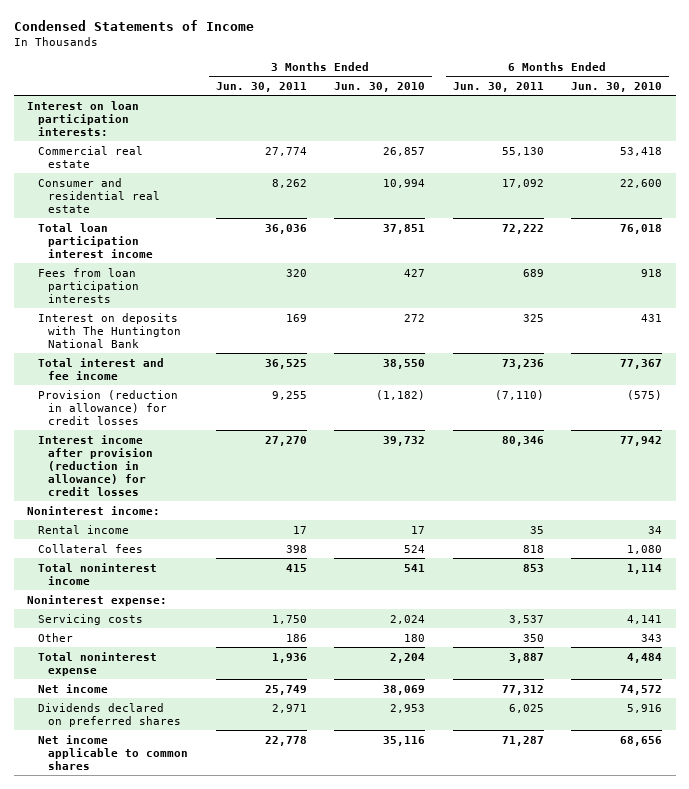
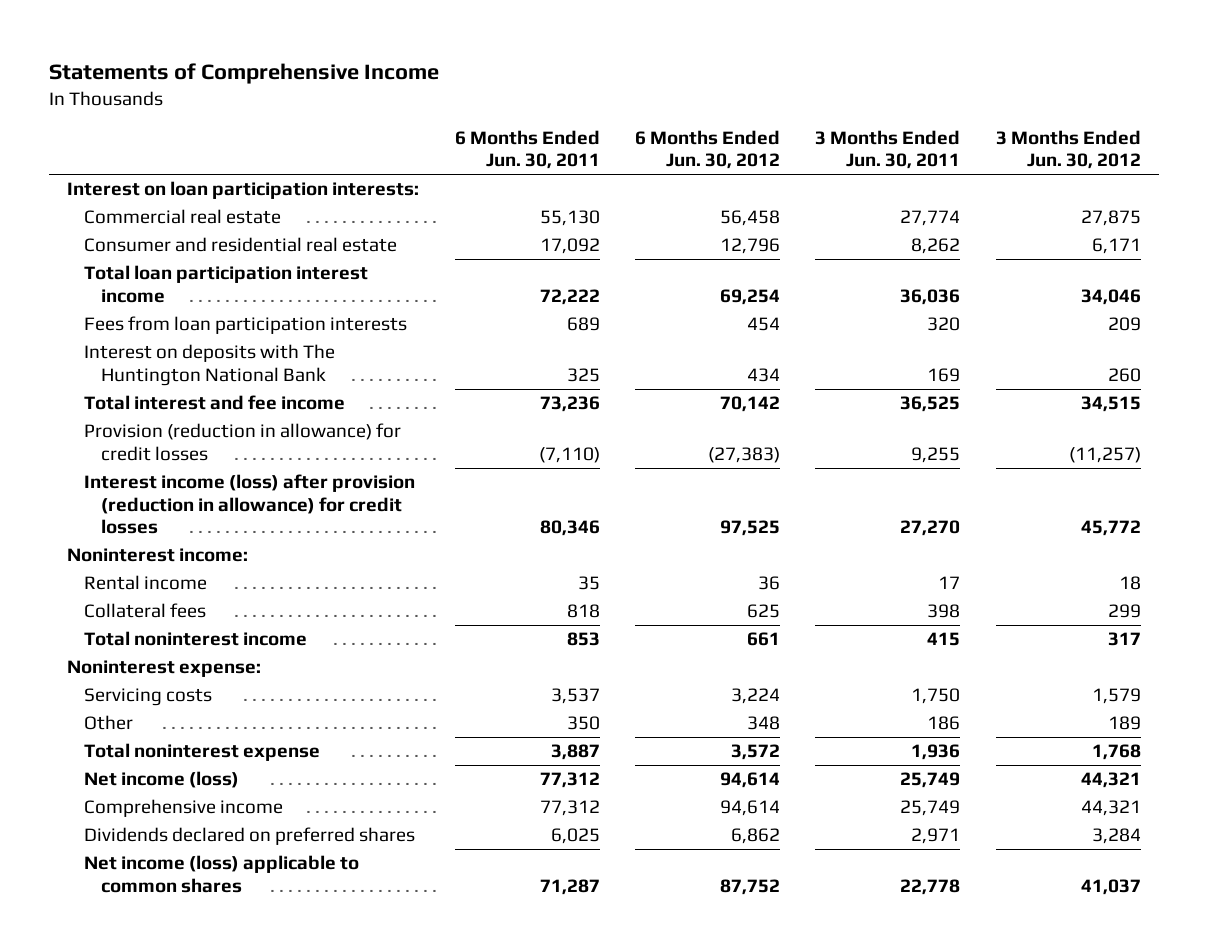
- Condensed Statements of Income
+ Statements of Comprehensive Income
- | 3 Months Ended Jun. 30, 2011 | 3 Months Ended Jun. 30, 2010 | 6 Months Ended Jun. 30, 2011 | 6 Months Ended Jun. 30, 2010
+ | 6 Months Ended Jun. 30, 2011 | 6 Months Ended Jun. 30, 2012 | 3 Months Ended Jun. 30, 2011 | 3 Months Ended Jun. 30, 2012
- Interest income after provision (reduction in allowance) for credit losses | 27,270 | 39,732 | 80,346 | 77,942
+ Interest income (loss) after provision (reduction in allowance) for credit losses | 80,346 | 97,525 | 27,270 | 45,772
- Net income | 25,749 | 38,069 | 77,312 | 74,572
+ Net income (loss) | 77,312 | 94,614 | 25,749 | 44,321
+ Comprehensive income | 77,312 | 94,614 | 25,749 | 44,321
- Net income applicable to common shares | 22,778 | 35,116 | 71,287 | 68,656
+ Net income (loss) applicable to common shares | 71,287 | 87,752 | 22,778 | 41,037

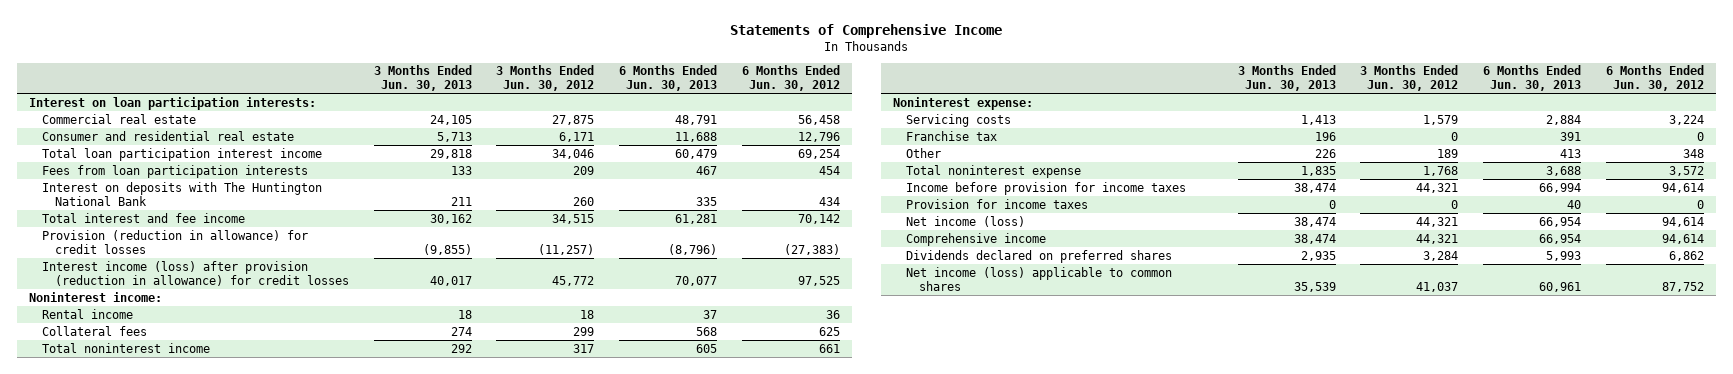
- | 6 Months Ended Jun. 30, 2011 | 6 Months Ended Jun. 30, 2012 | 3 Months Ended Jun. 30, 2011 | 3 Months Ended Jun. 30, 2012
+ | 3 Months Ended Jun. 30, 2013 | 3 Months Ended Jun. 30, 2012 | 6 Months Ended Jun. 30, 2013 | 6 Months Ended Jun. 30, 2012
+ Franchise tax | 196 | 0 | 391 | 0
+ Income before provision for income taxes | 38,474 | 44,321 | 66,994 | 94,614
+ Provision for income taxes | 0 | 0 | 40 | 0

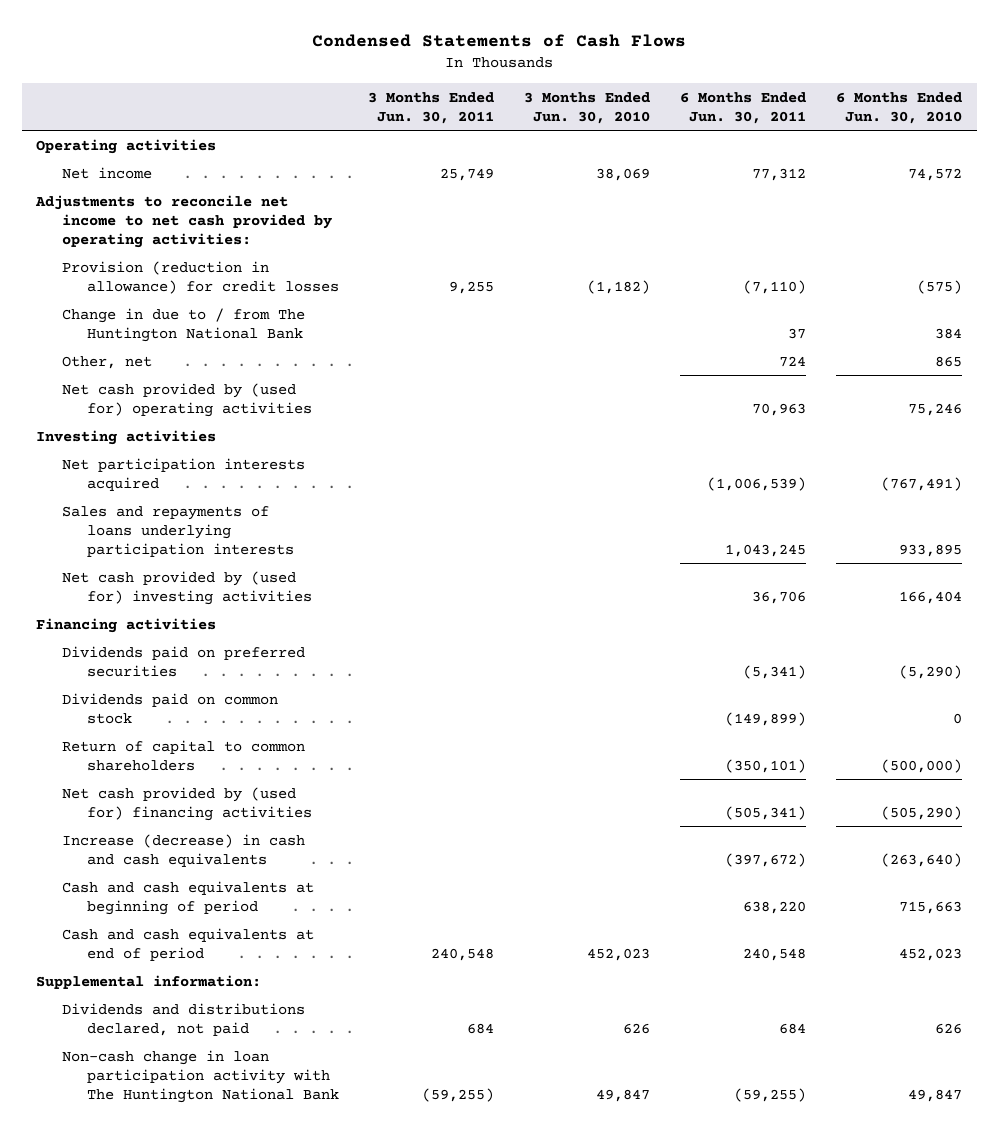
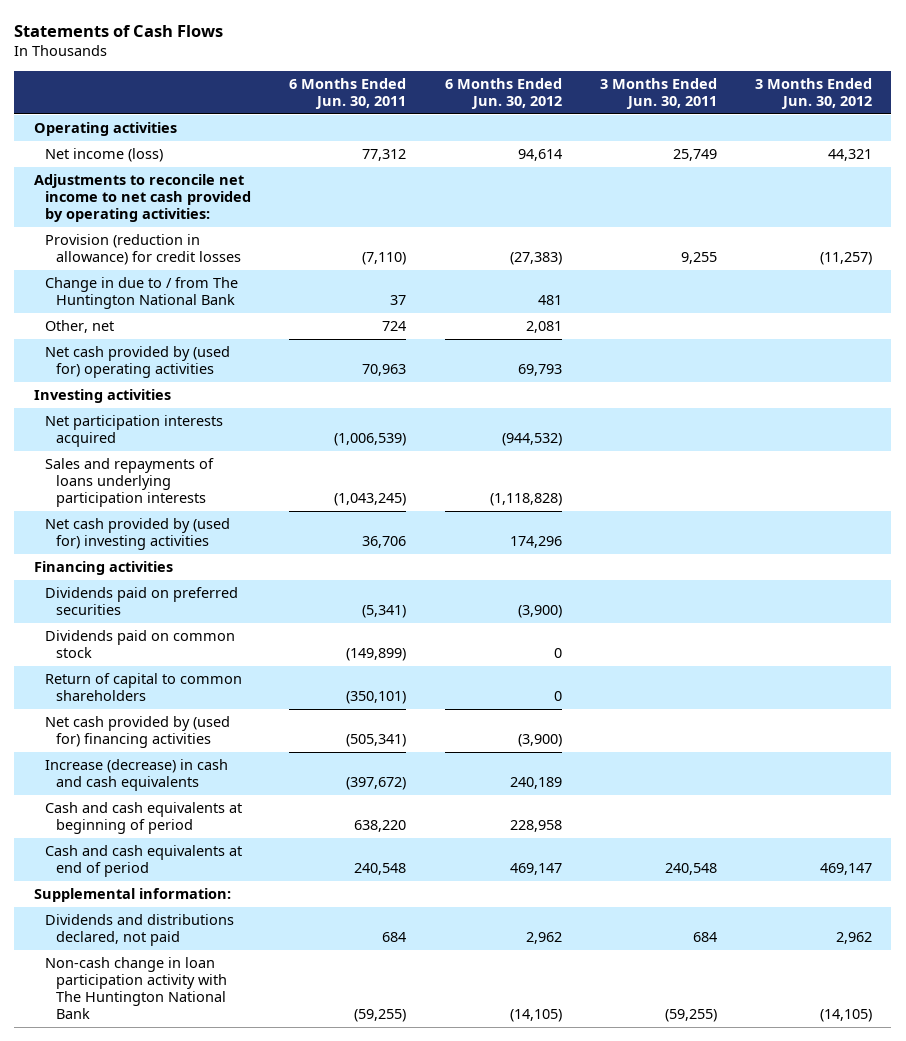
- Condensed Statements of Cash Flows
+ Statements of Cash Flows
- | 3 Months Ended Jun. 30, 2011 | 3 Months Ended Jun. 30, 2010 | 6 Months Ended Jun. 30, 2011 | 6 Months Ended Jun. 30, 2010
+ | 6 Months Ended Jun. 30, 2011 | 6 Months Ended Jun. 30, 2012 | 3 Months Ended Jun. 30, 2011 | 3 Months Ended Jun. 30, 2012
- Net income | 25,749 | 38,069 | 77,312 | 74,572
+ Net income (loss) | 77,312 | 94,614 | 25,749 | 44,321
- Sales and repayments of loans underlying participation interests | | | 1,043,245 | 933,895
+ Sales and repayments of loans underlying participation interests | (1,043,245) | (1,118,828) | |

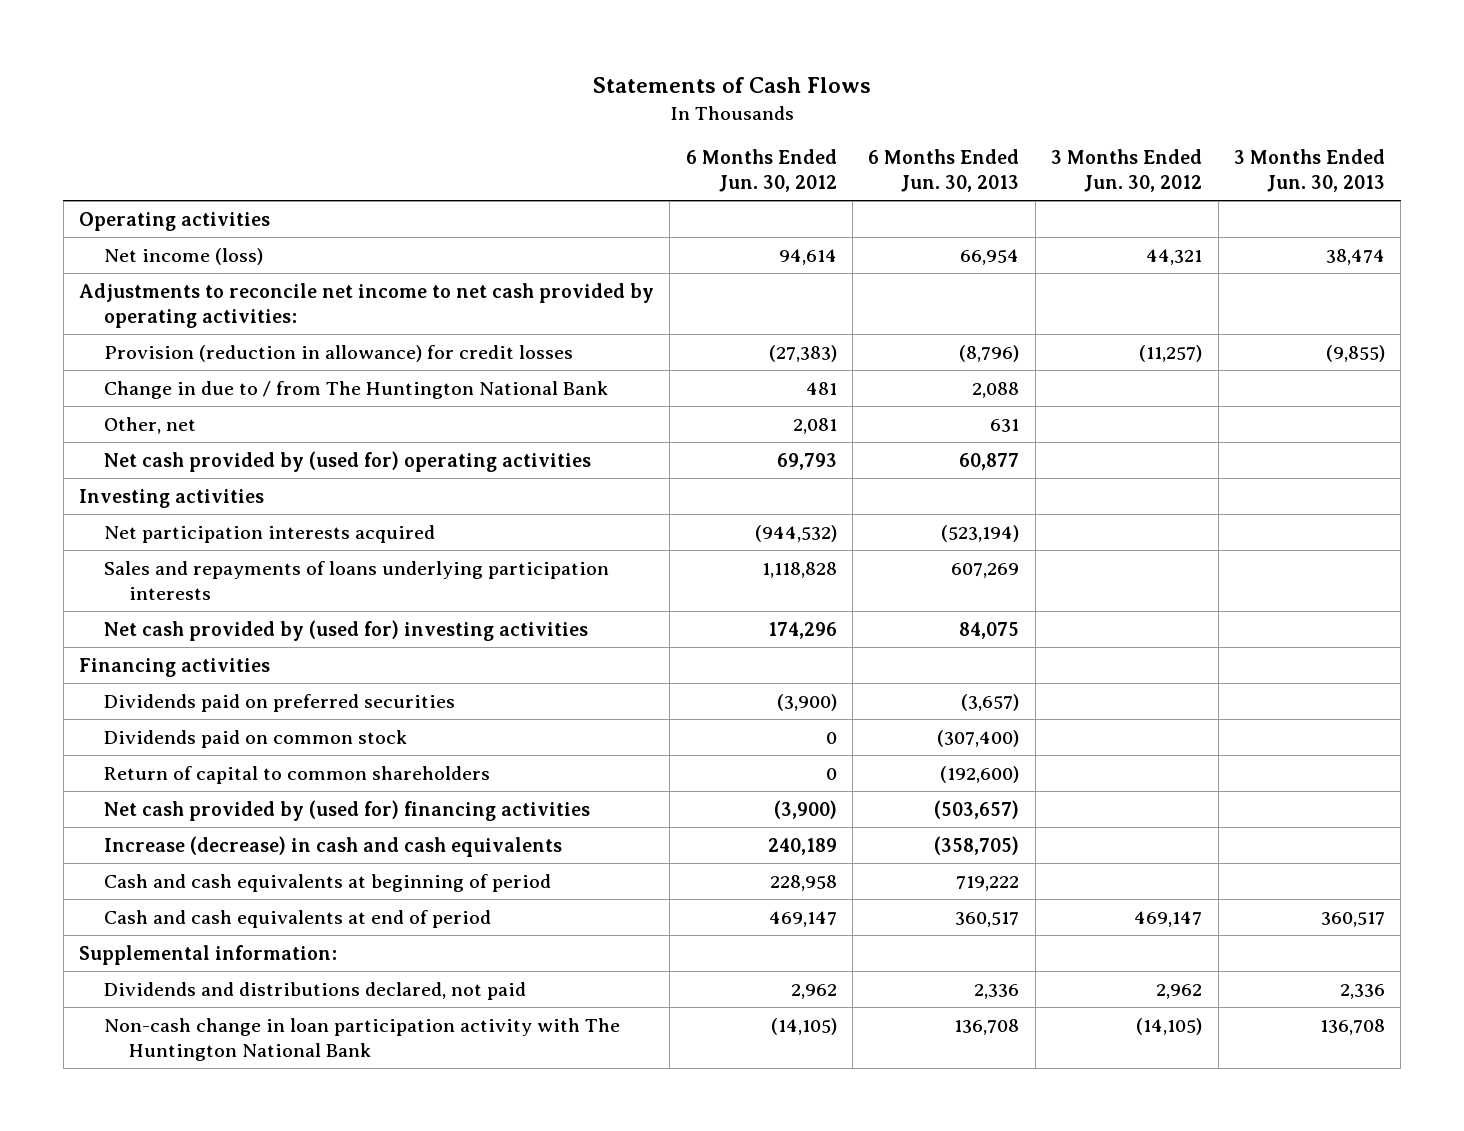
- | 6 Months Ended Jun. 30, 2011 | 6 Months Ended Jun. 30, 2012 | 3 Months Ended Jun. 30, 2011 | 3 Months Ended Jun. 30, 2012
+ | 6 Months Ended Jun. 30, 2012 | 6 Months Ended Jun. 30, 2013 | 3 Months Ended Jun. 30, 2012 | 3 Months Ended Jun. 30, 2013
- Sales and repayments of loans underlying participation interests | (1,043,245) | (1,118,828) | |
+ Sales and repayments of loans underlying participation interests | 1,118,828 | 607,269 | |

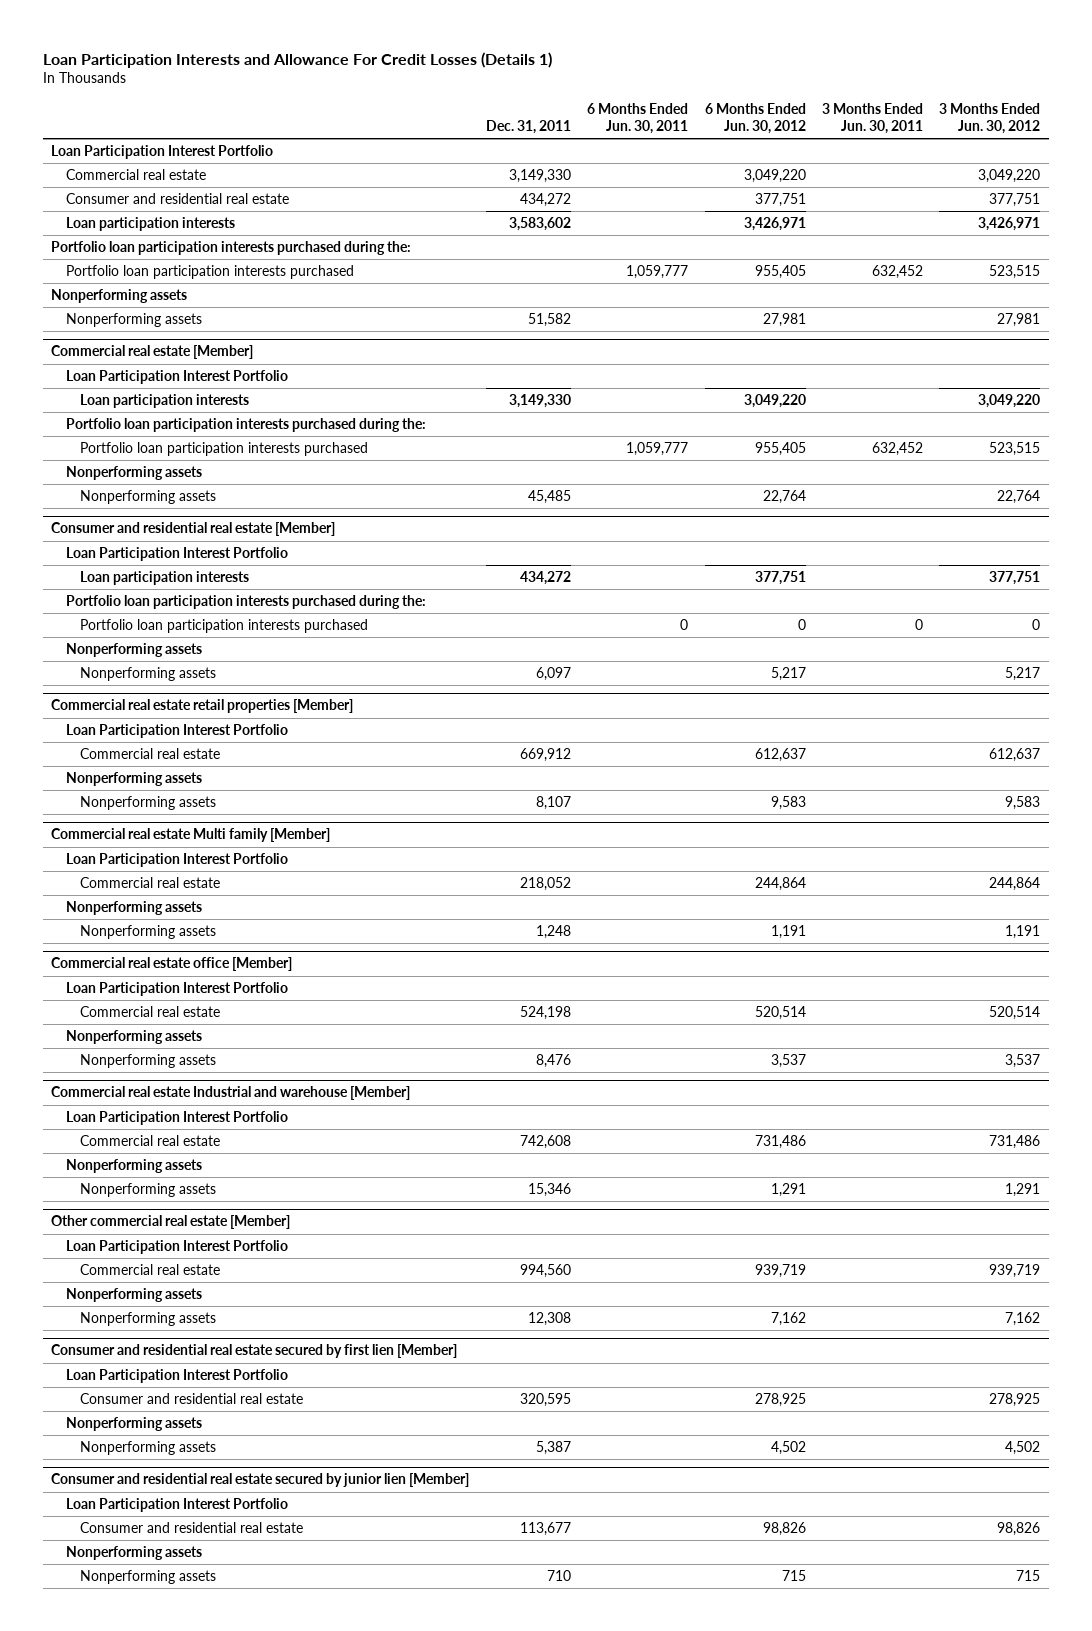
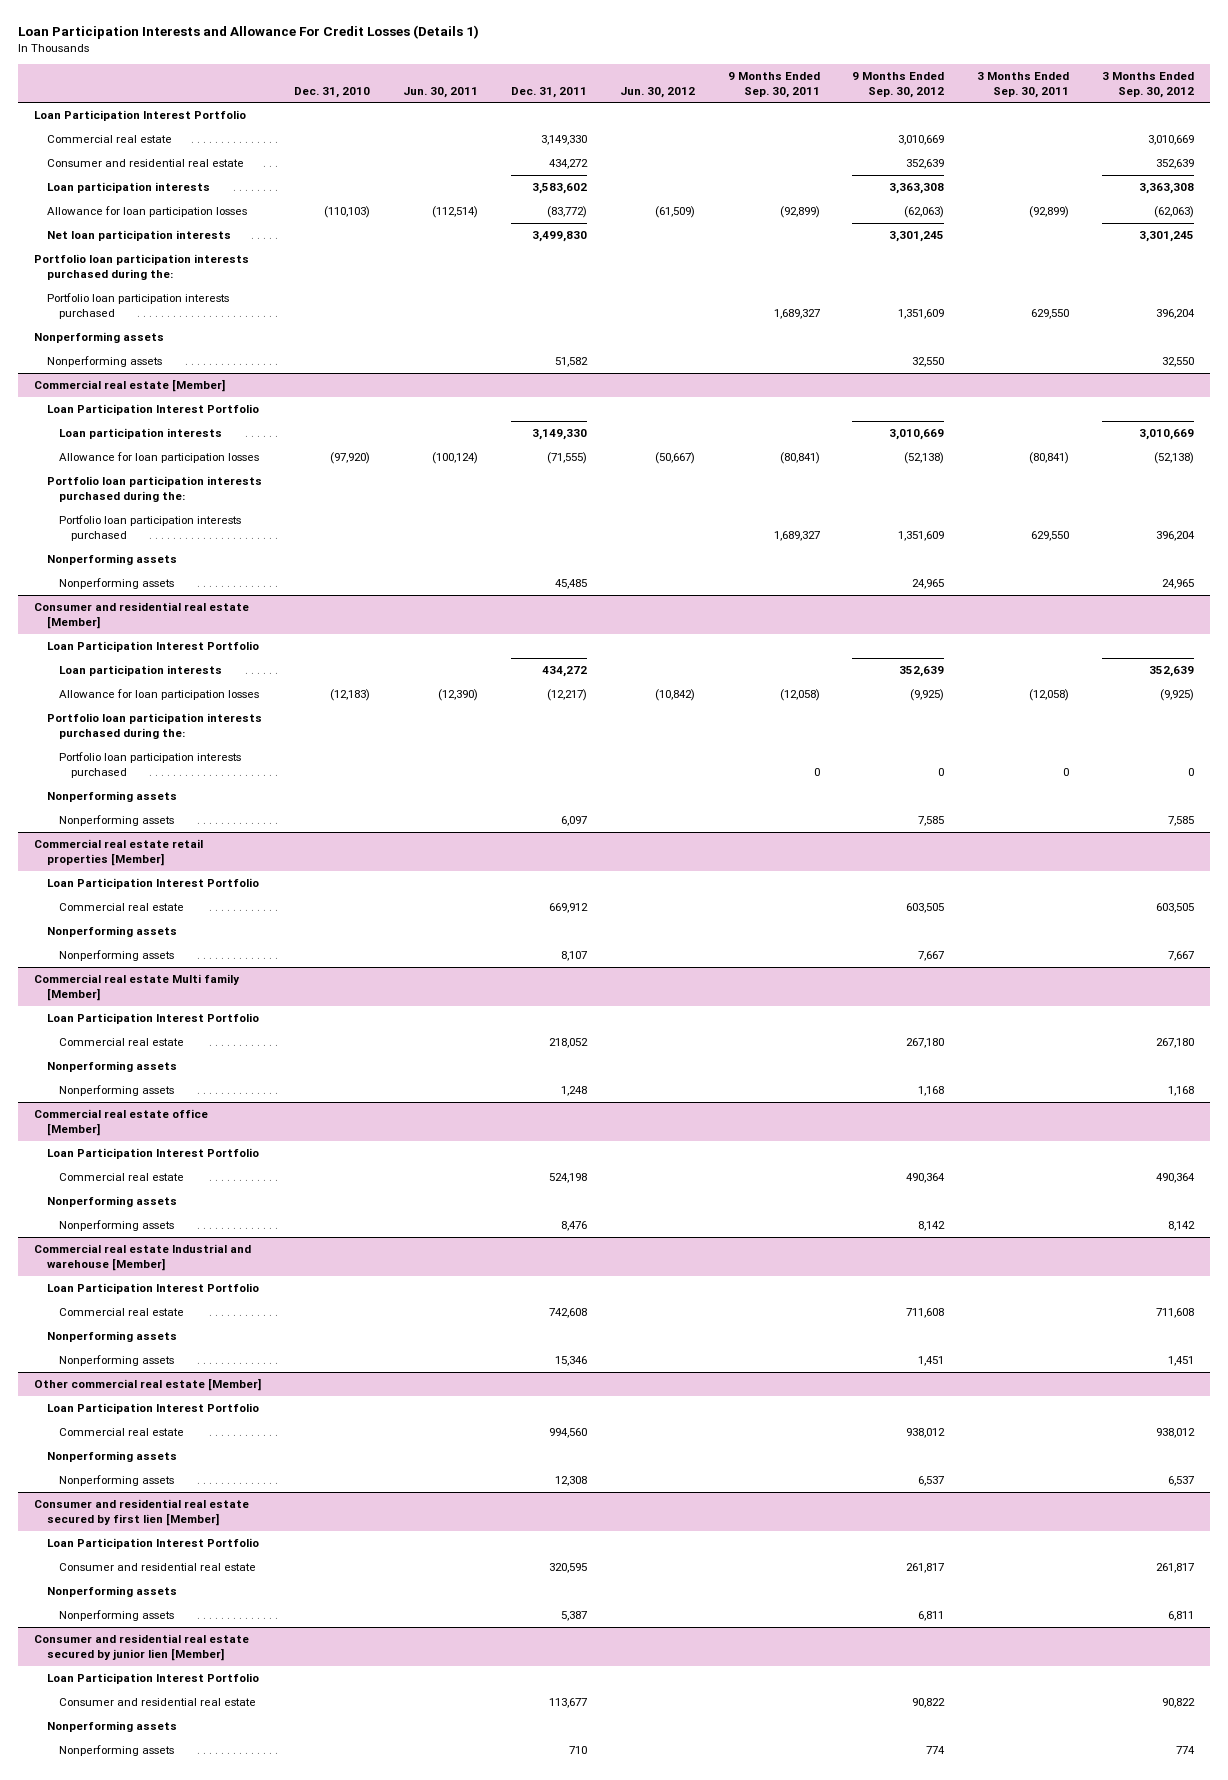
- | Dec. 31, 2011 | 6 Months Ended Jun. 30, 2011 | 6 Months Ended Jun. 30, 2012 | 3 Months Ended Jun. 30, 2011 | 3 Months Ended Jun. 30, 2012
+ | Dec. 31, 2010 | Jun. 30, 2011 | Dec. 31, 2011 | Jun. 30, 2012 | 9 Months Ended Sep. 30, 2011 | 9 Months Ended Sep. 30, 2012 | 3 Months Ended Sep. 30, 2011 | 3 Months Ended Sep. 30, 2012
+ Allowance for loan participation losses | (110,103) | (112,514) | (83,772) | (61,509) | (92,899) | (62,063) | (92,899) | (62,063)
+ Net loan participation interests | | | 3,499,830 | | | 3,301,245 | | 3,301,245
@ Commercial real estate [Member]
+ Allowance for loan participation losses | (97,920) | (100,124) | (71,555) | (50,667) | (80,841) | (52,138) | (80,841) | (52,138)
@ Consumer and residential real estate [Member]
+ Allowance for loan participation losses | (12,183) | (12,390) | (12,217) | (10,842) | (12,058) | (9,925) | (12,058) | (9,925)

